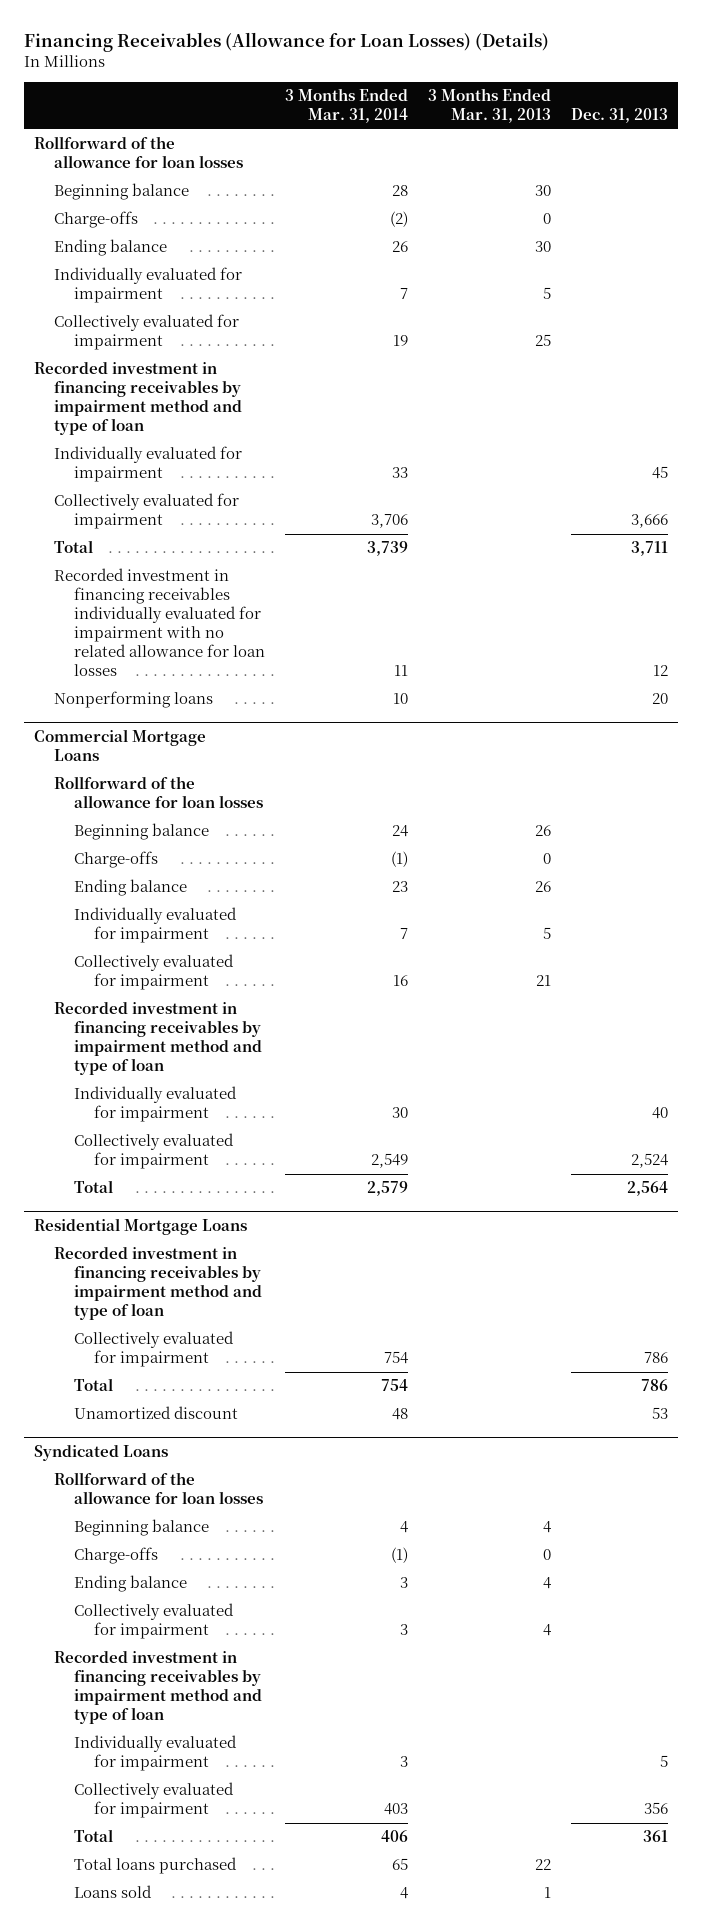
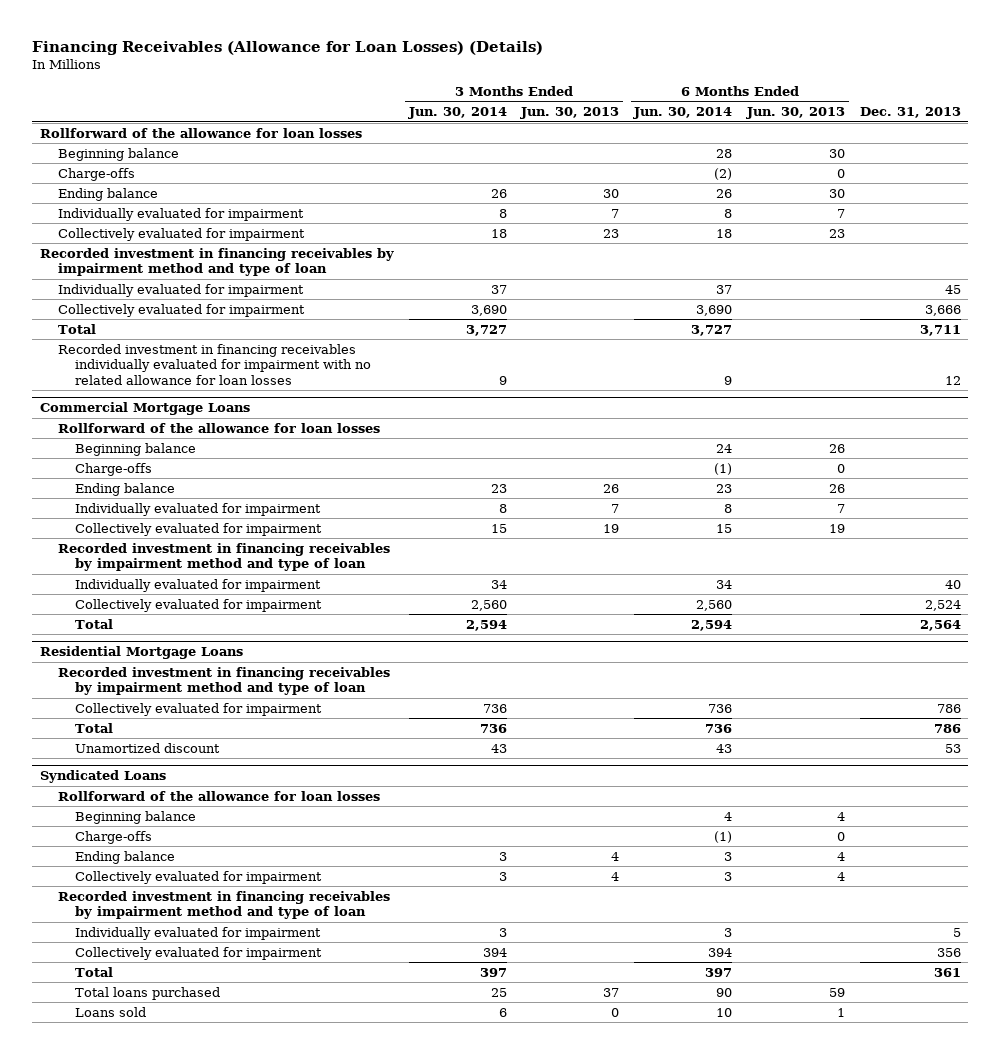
- | 3 Months Ended Mar. 31, 2014 | 3 Months Ended Mar. 31, 2013 | Dec. 31, 2013
+ | 3 Months Ended Jun. 30, 2014 | 3 Months Ended Jun. 30, 2013 | 6 Months Ended Jun. 30, 2014 | 6 Months Ended Jun. 30, 2013 | Dec. 31, 2013
- Nonperforming loans | 10 | | 20

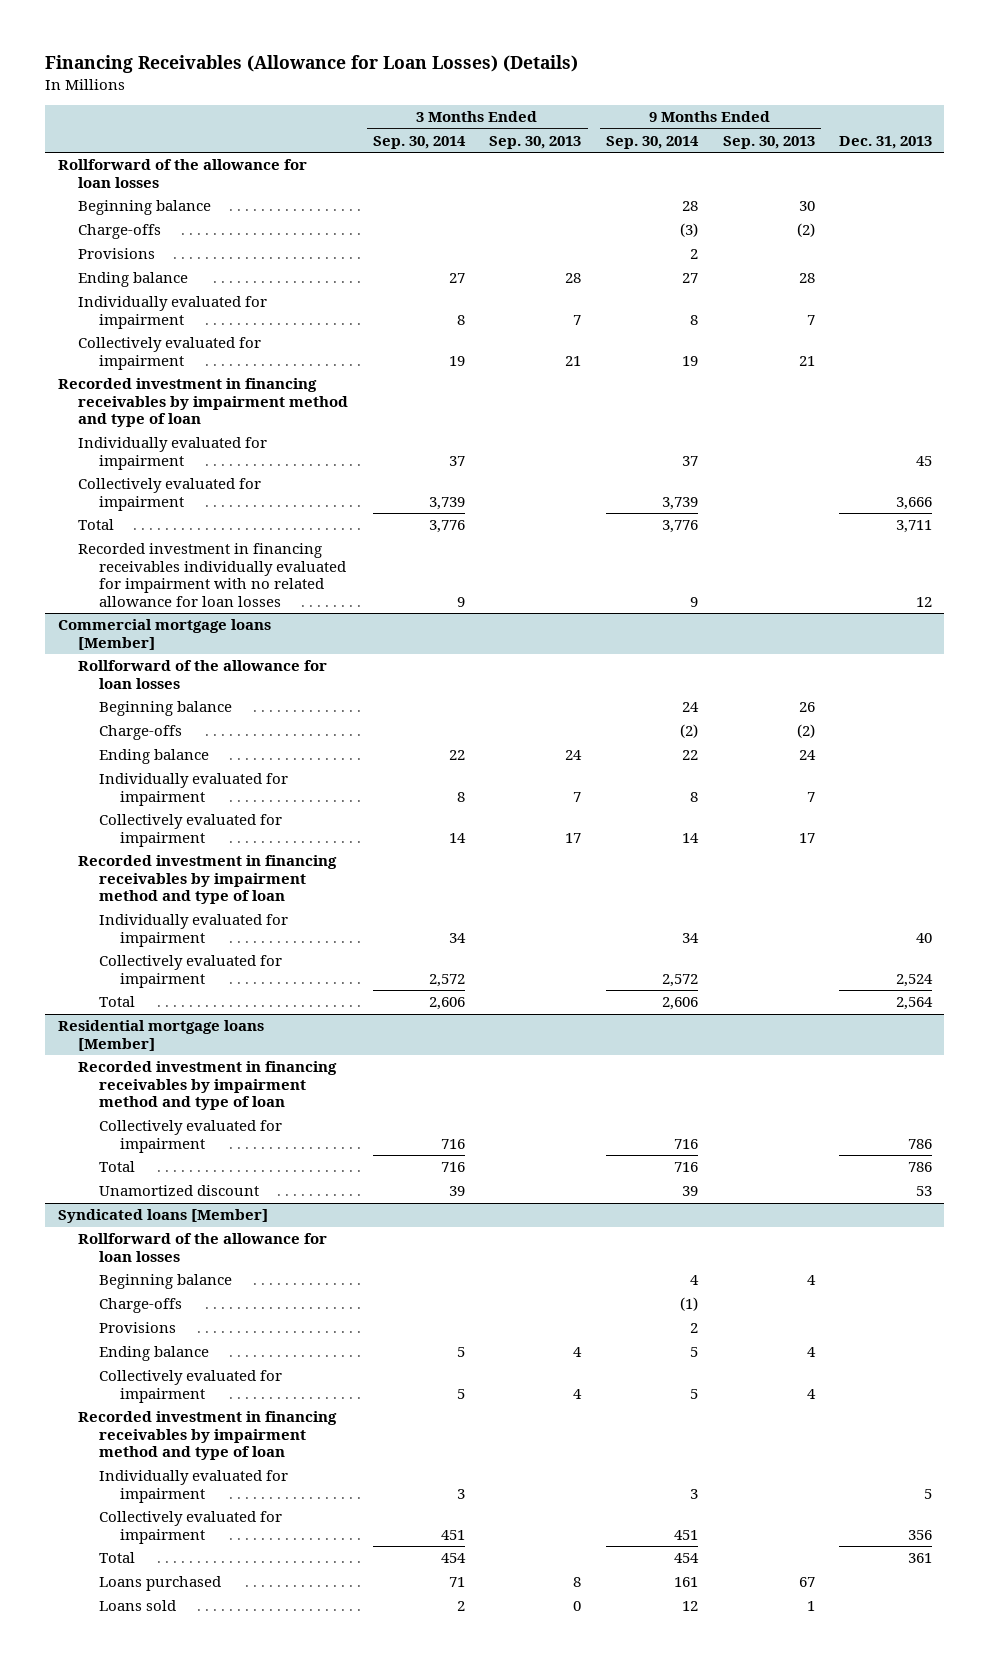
- | 3 Months Ended Jun. 30, 2014 | 3 Months Ended Jun. 30, 2013 | 6 Months Ended Jun. 30, 2014 | 6 Months Ended Jun. 30, 2013 | Dec. 31, 2013
+ | 3 Months Ended Sep. 30, 2014 | 3 Months Ended Sep. 30, 2013 | 9 Months Ended Sep. 30, 2014 | 9 Months Ended Sep. 30, 2013 | Dec. 31, 2013
+ Provisions | | | 2 | |
- Commercial Mortgage Loans
+ Commercial mortgage loans [Member]
- Residential Mortgage Loans
+ Residential mortgage loans [Member]
- Syndicated Loans
+ Syndicated loans [Member]
+ Provisions | | | 2 | |
- Total loans purchased | 25 | 37 | 90 | 59 |
+ Loans purchased | 71 | 8 | 161 | 67 |

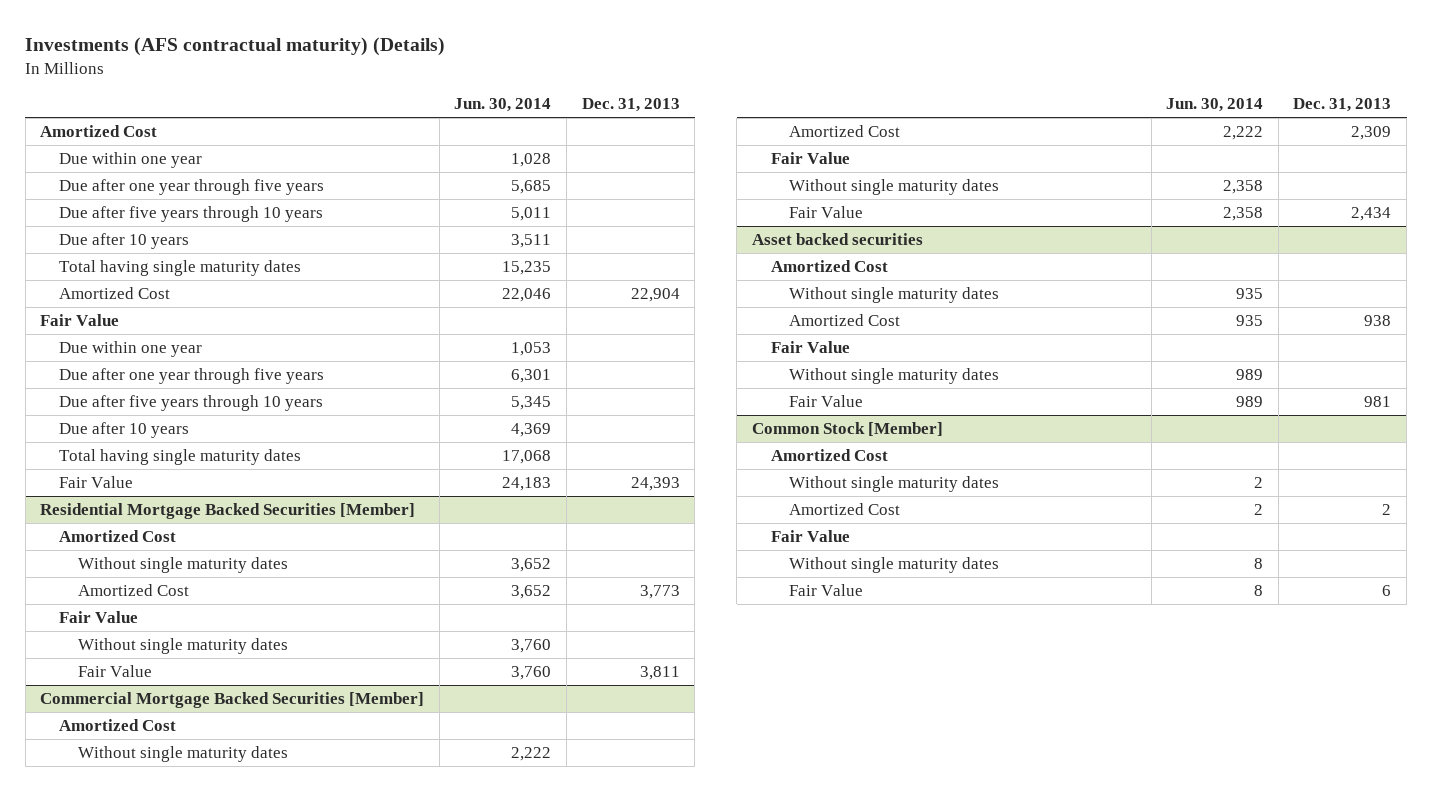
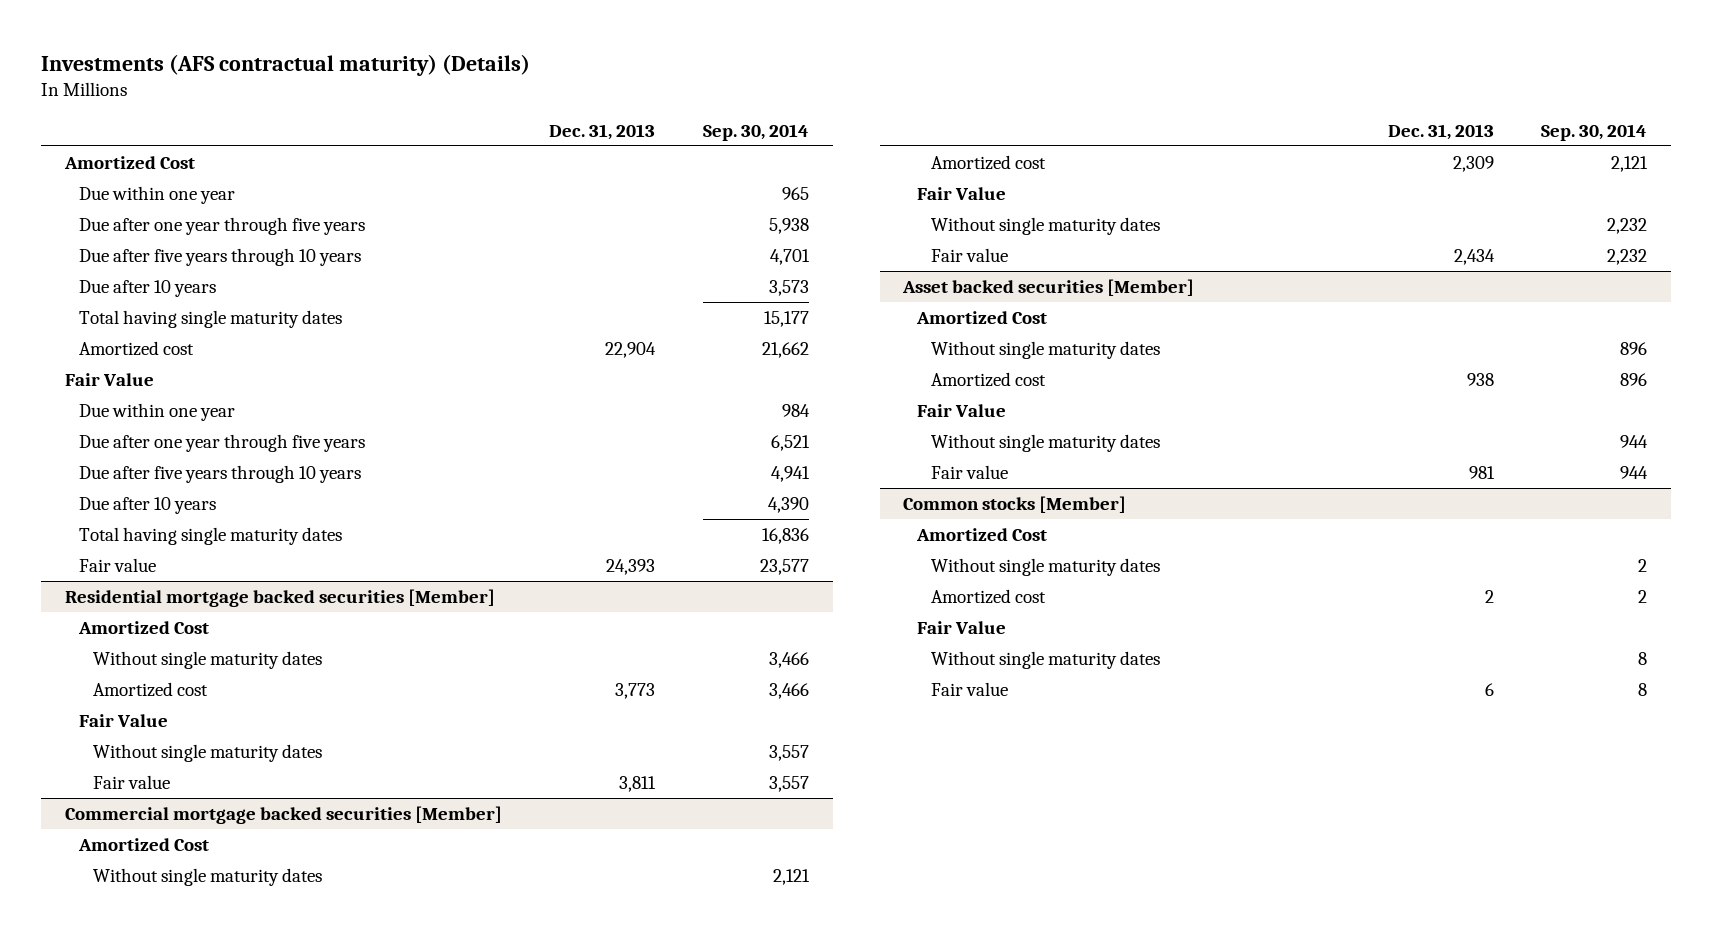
- | Jun. 30, 2014 | Dec. 31, 2013
+ | Dec. 31, 2013 | Sep. 30, 2014
- Amortized Cost | 22,046 | 22,904
+ Amortized cost | 22,904 | 21,662
- Fair Value | 24,183 | 24,393
- Residential Mortgage Backed Securities [Member]
+ Fair value | 24,393 | 23,577
+ Residential mortgage backed securities [Member]
- Amortized Cost | 3,652 | 3,773
+ Amortized cost | 3,773 | 3,466
- Fair Value | 3,760 | 3,811
- Commercial Mortgage Backed Securities [Member]
+ Fair value | 3,811 | 3,557
+ Commercial mortgage backed securities [Member]
- Amortized Cost | 2,222 | 2,309
+ Amortized cost | 2,309 | 2,121
- Fair Value | 2,358 | 2,434
- Asset backed securities
+ Fair value | 2,434 | 2,232
+ Asset backed securities [Member]
- Amortized Cost | 935 | 938
+ Amortized cost | 938 | 896
- Fair Value | 989 | 981
- Common Stock [Member]
+ Fair value | 981 | 944
+ Common stocks [Member]
- Amortized Cost | 2 | 2
+ Amortized cost | 2 | 2
- Fair Value | 8 | 6
+ Fair value | 6 | 8

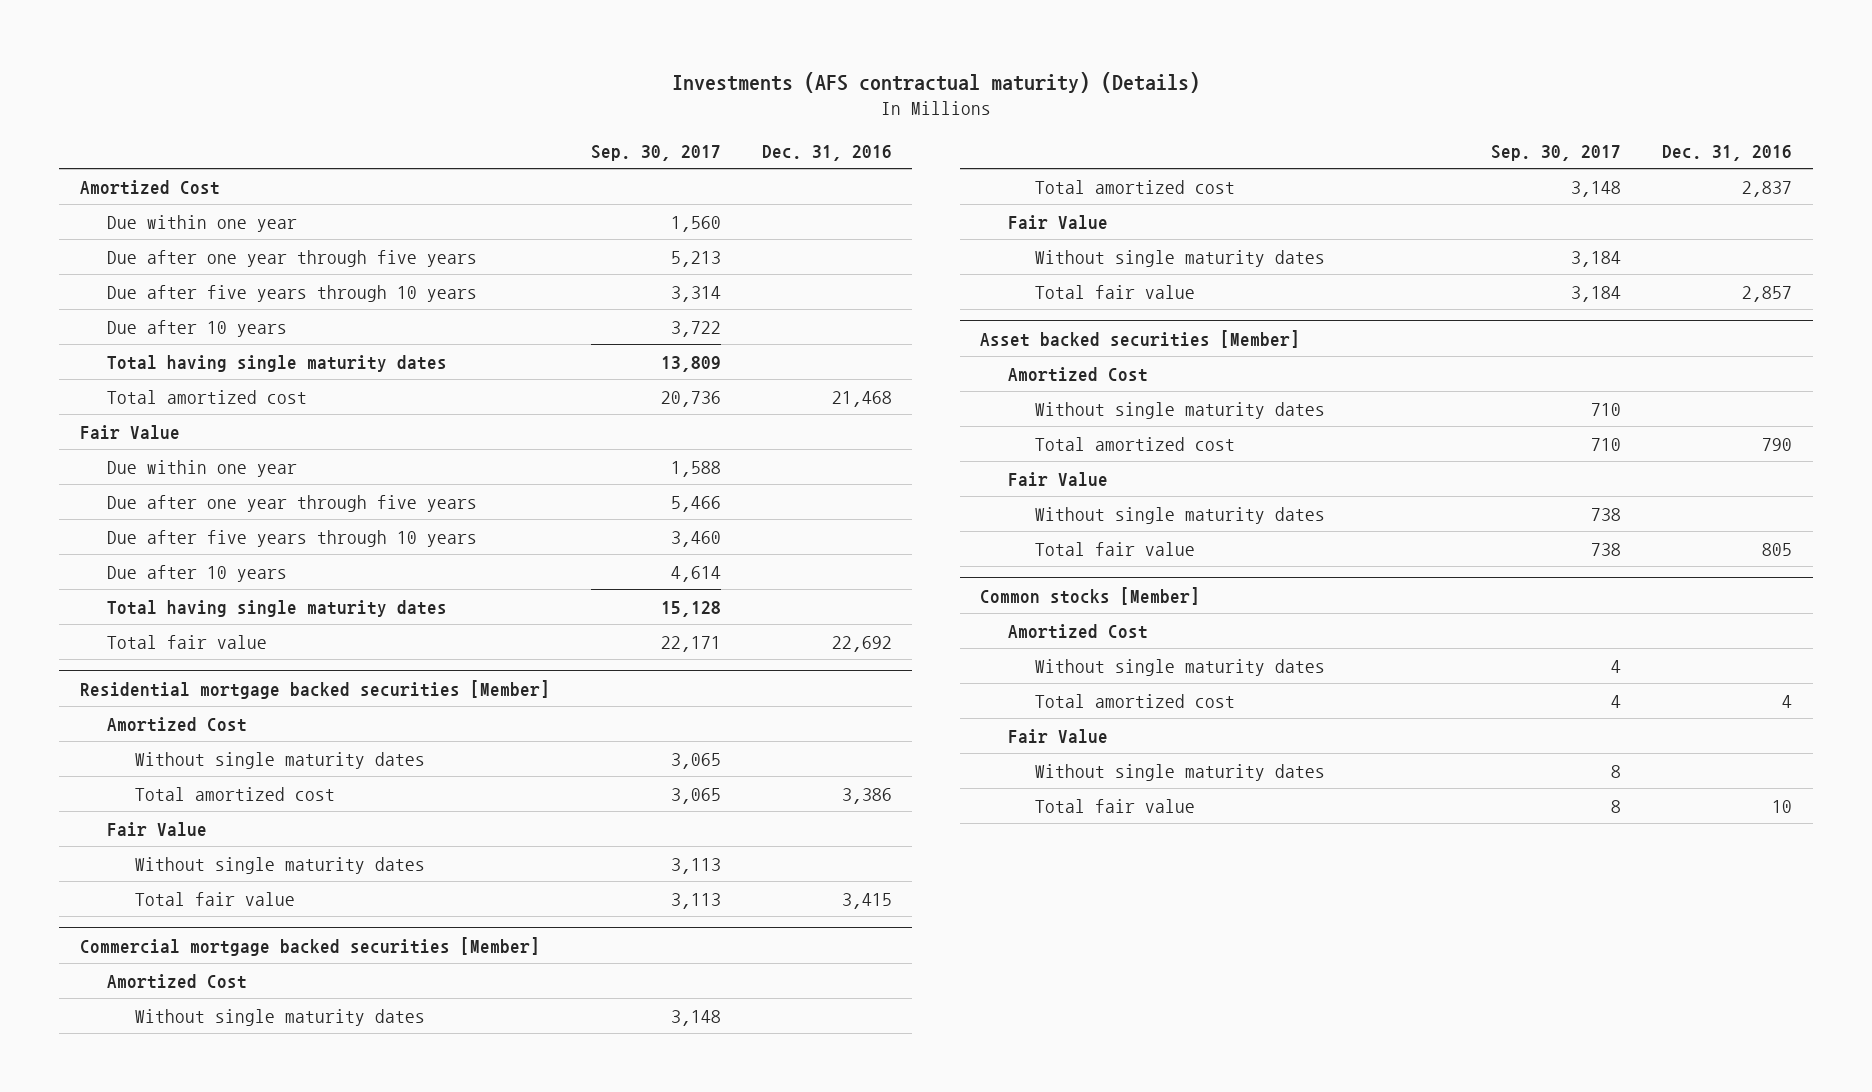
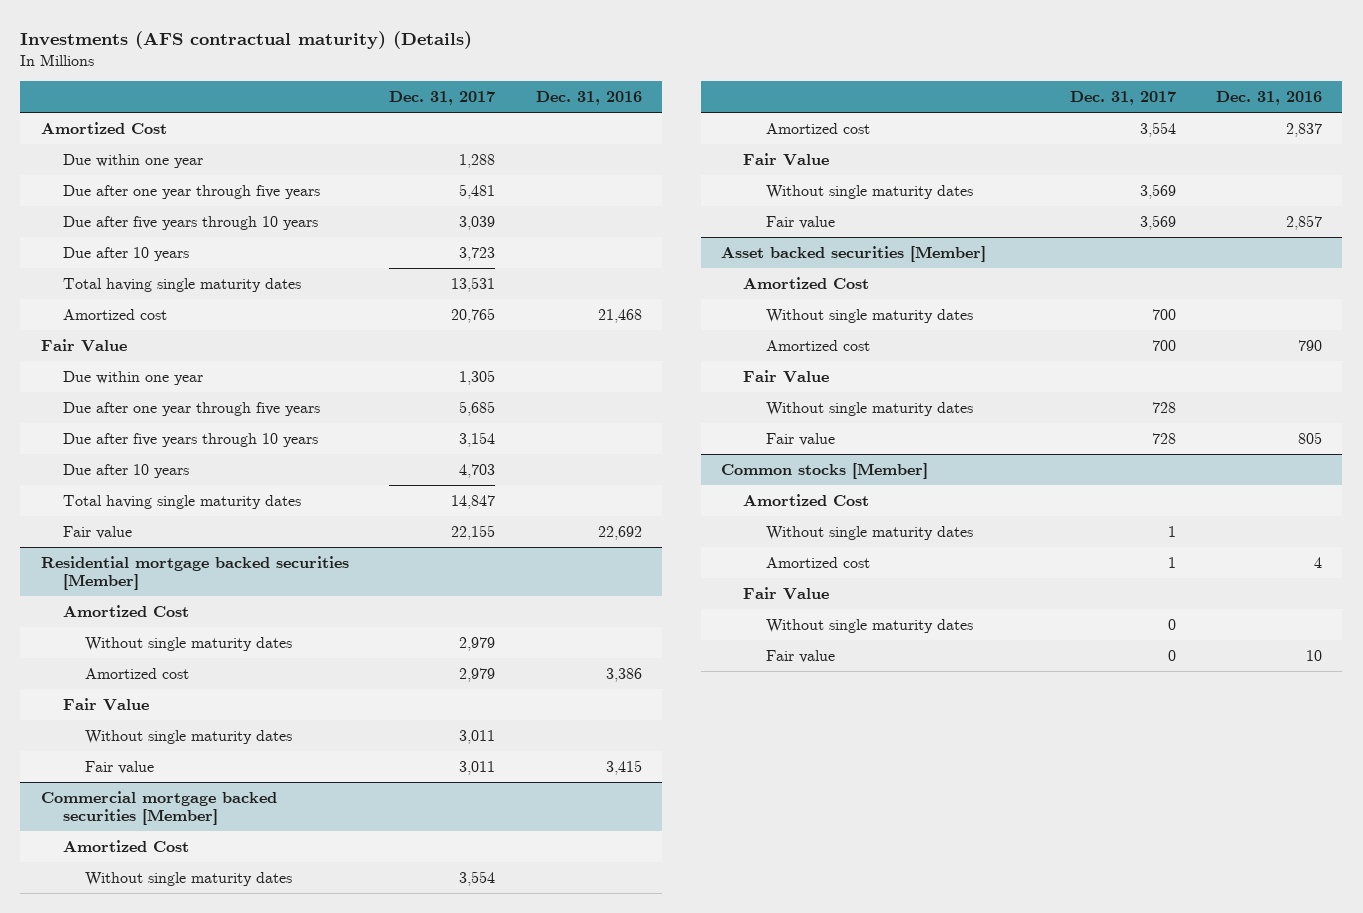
- | Sep. 30, 2017 | Dec. 31, 2016
+ | Dec. 31, 2017 | Dec. 31, 2016
- Total amortized cost | 20,736 | 21,468
+ Amortized cost | 20,765 | 21,468
- Total fair value | 22,171 | 22,692
+ Fair value | 22,155 | 22,692
@ Residential mortgage backed securities [Member]
- Total amortized cost | 3,065 | 3,386
+ Amortized cost | 2,979 | 3,386
- Total fair value | 3,113 | 3,415
+ Fair value | 3,011 | 3,415
@ Commercial mortgage backed securities [Member]
- Total amortized cost | 3,148 | 2,837
+ Amortized cost | 3,554 | 2,837
- Total fair value | 3,184 | 2,857
+ Fair value | 3,569 | 2,857
@ Asset backed securities [Member]
- Total amortized cost | 710 | 790
+ Amortized cost | 700 | 790
- Total fair value | 738 | 805
+ Fair value | 728 | 805
@ Common stocks [Member]
- Total amortized cost | 4 | 4
+ Amortized cost | 1 | 4
- Total fair value | 8 | 10
+ Fair value | 0 | 10

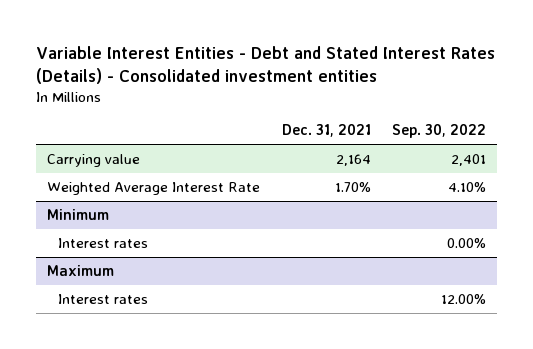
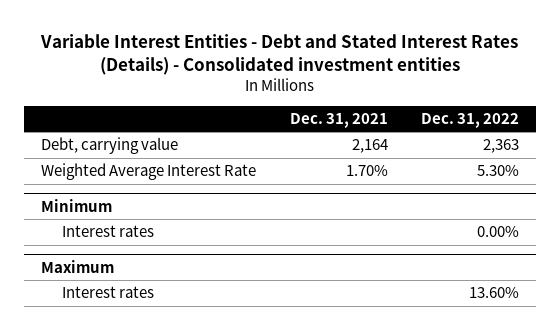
- | Dec. 31, 2021 | Sep. 30, 2022
+ | Dec. 31, 2021 | Dec. 31, 2022
- Carrying value | 2,164 | 2,401
+ Debt, carrying value | 2,164 | 2,363

